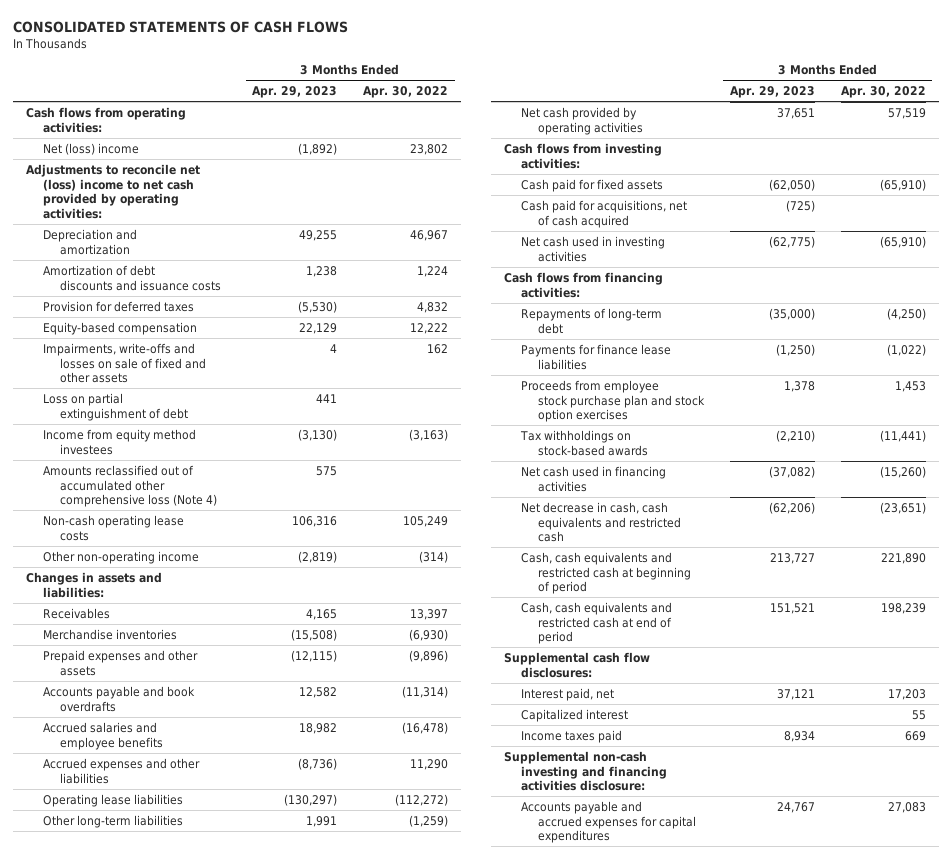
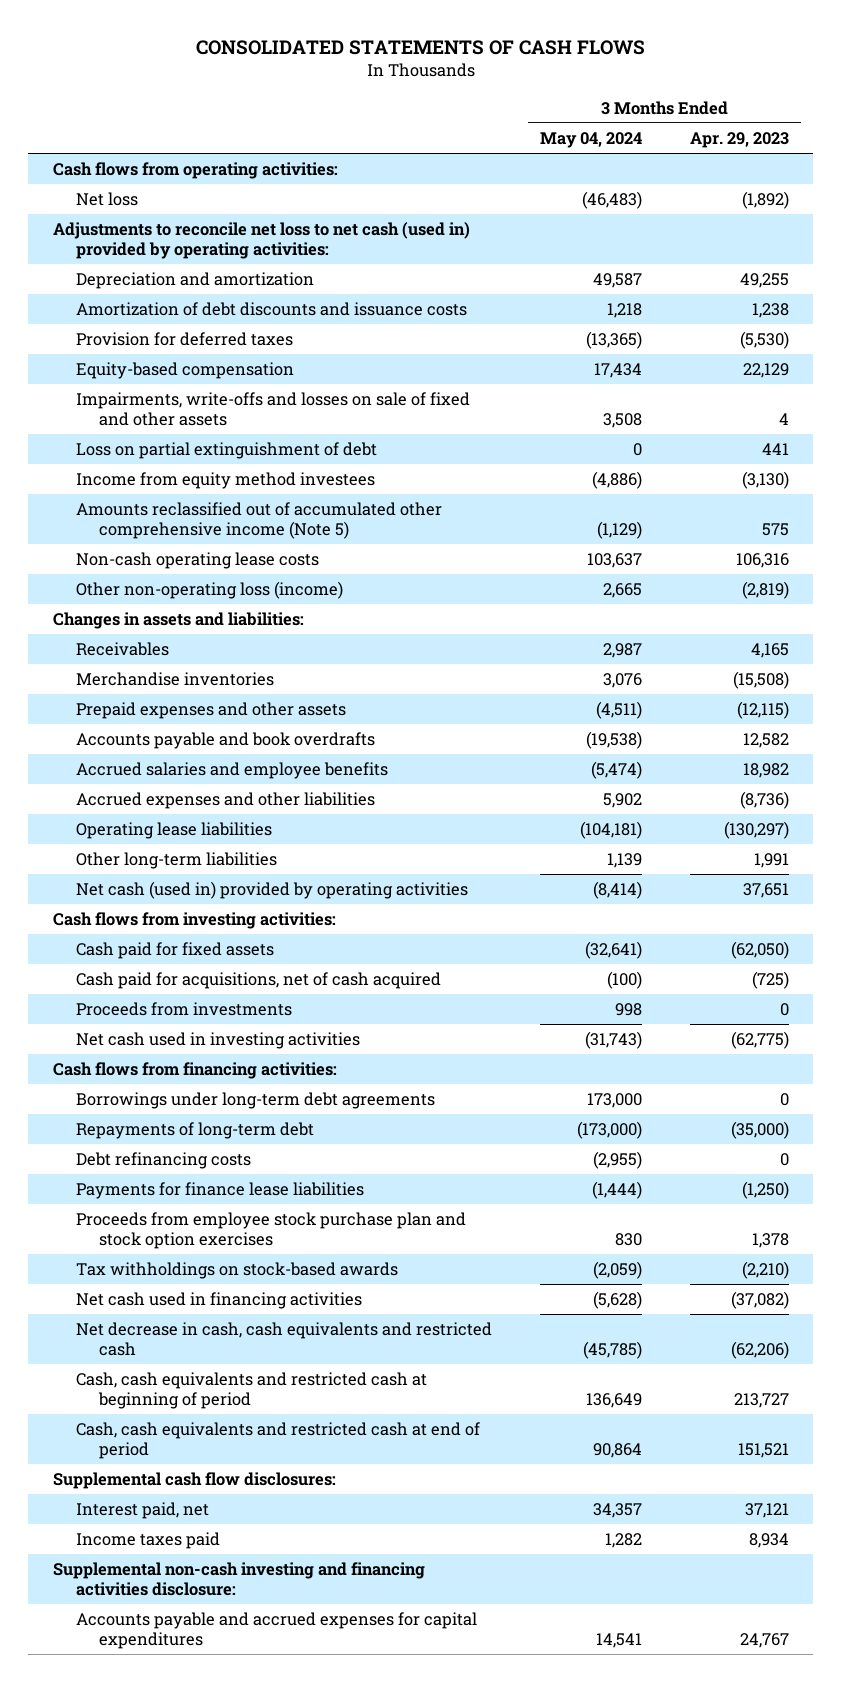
- | 3 Months Ended Apr. 29, 2023 | 3 Months Ended Apr. 30, 2022
+ | 3 Months Ended May 04, 2024 | 3 Months Ended Apr. 29, 2023
- Net (loss) income | (1,892) | 23,802
- Adjustments to reconcile net (loss) income to net cash provided by operating activities:
+ Net loss | (46,483) | (1,892)
+ Adjustments to reconcile net loss to net cash (used in) provided by operating activities:
- Amounts reclassified out of accumulated other comprehensive loss (Note 4) | 575 |
+ Amounts reclassified out of accumulated other comprehensive income (Note 5) | (1,129) | 575
- Other non-operating income | (2,819) | (314)
+ Other non-operating loss (income) | 2,665 | (2,819)
- Net cash provided by operating activities | 37,651 | 57,519
+ Net cash (used in) provided by operating activities | (8,414) | 37,651
+ Proceeds from investments | 998 | 0
+ Borrowings under long-term debt agreements | 173,000 | 0
+ Debt refinancing costs | (2,955) | 0
- Capitalized interest | | 55

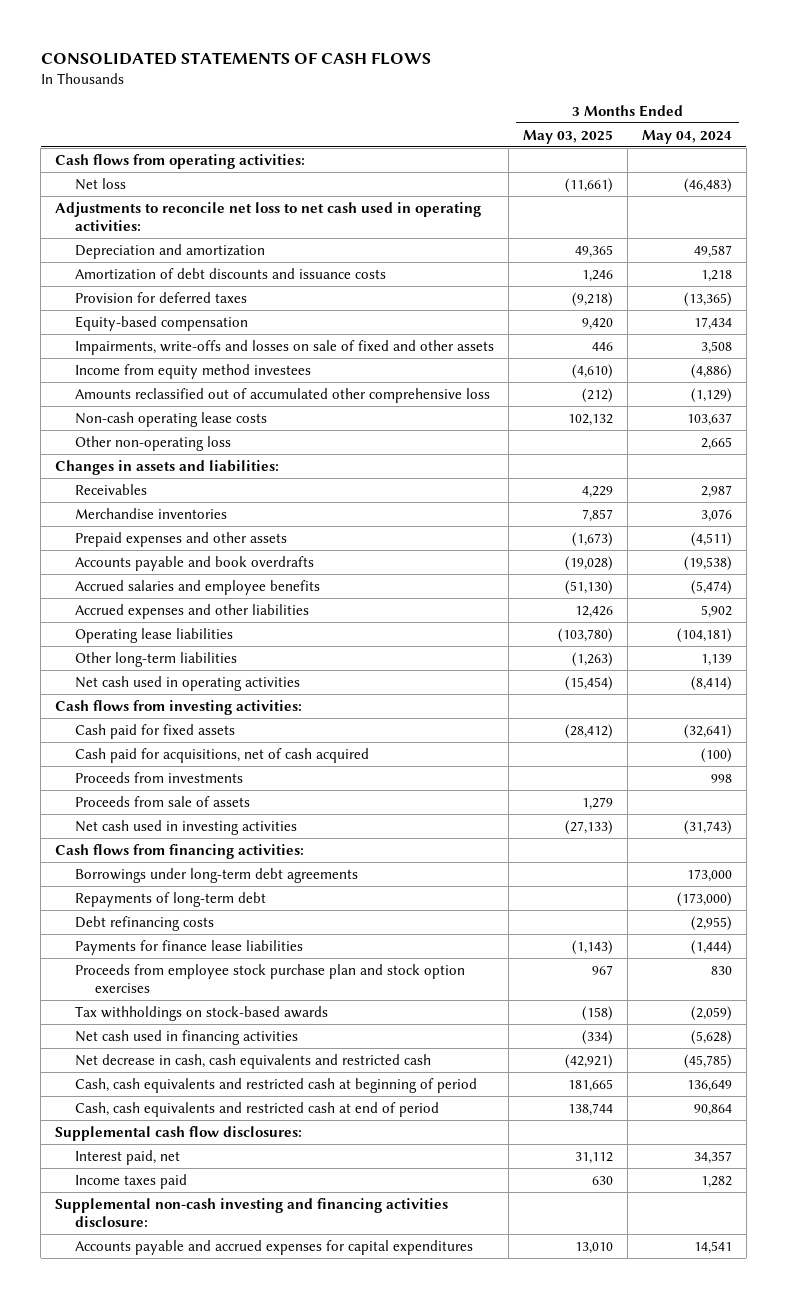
- | 3 Months Ended May 04, 2024 | 3 Months Ended Apr. 29, 2023
+ | 3 Months Ended May 03, 2025 | 3 Months Ended May 04, 2024
- Adjustments to reconcile net loss to net cash (used in) provided by operating activities:
+ Adjustments to reconcile net loss to net cash used in operating activities:
- Loss on partial extinguishment of debt | 0 | 441
- Amounts reclassified out of accumulated other comprehensive income (Note 5) | (1,129) | 575
+ Amounts reclassified out of accumulated other comprehensive loss | (212) | (1,129)
- Other non-operating loss (income) | 2,665 | (2,819)
+ Other non-operating loss | | 2,665
- Net cash (used in) provided by operating activities | (8,414) | 37,651
+ Net cash used in operating activities | (15,454) | (8,414)
+ Proceeds from sale of assets | 1,279 |

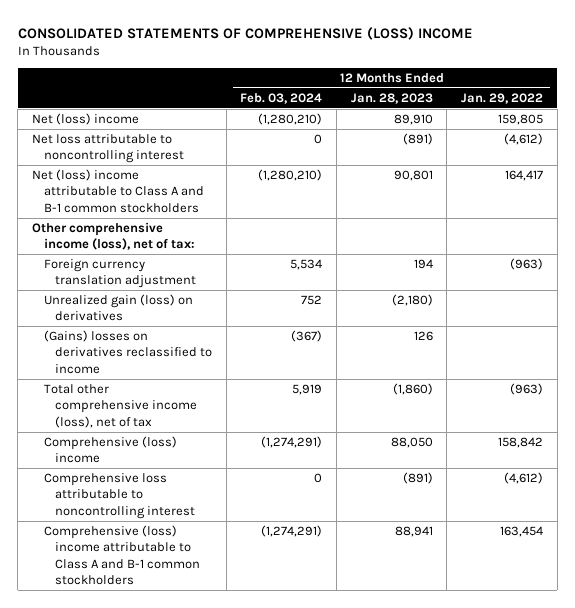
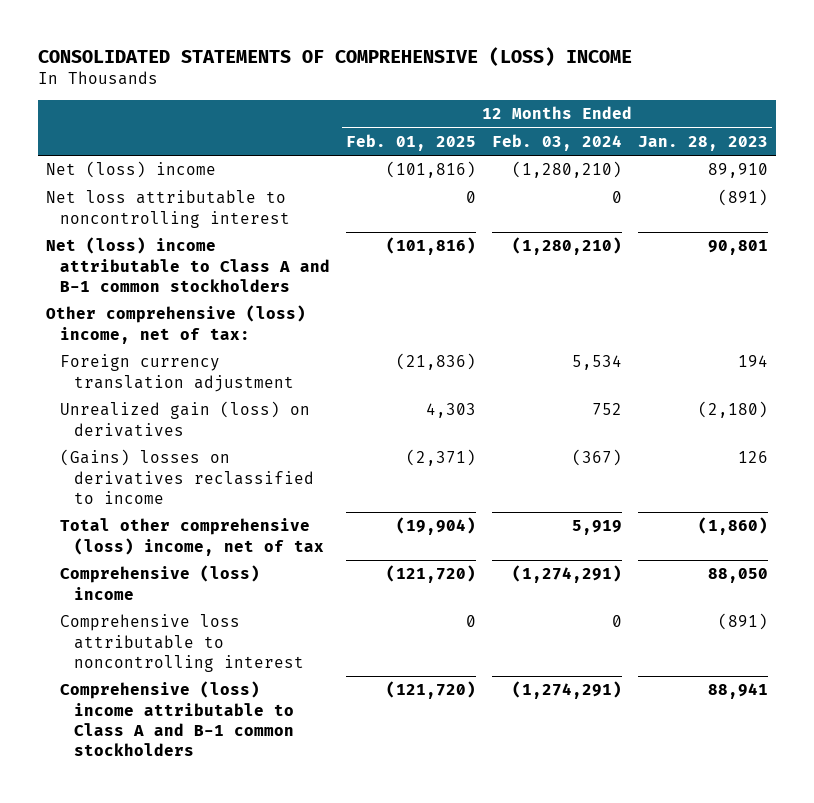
- | 12 Months Ended Feb. 03, 2024 | 12 Months Ended Jan. 28, 2023 | 12 Months Ended Jan. 29, 2022
+ | 12 Months Ended Feb. 01, 2025 | 12 Months Ended Feb. 03, 2024 | 12 Months Ended Jan. 28, 2023
- Other comprehensive income (loss), net of tax:
+ Other comprehensive (loss) income, net of tax:
- Total other comprehensive income (loss), net of tax | 5,919 | (1,860) | (963)
+ Total other comprehensive (loss) income, net of tax | (19,904) | 5,919 | (1,860)

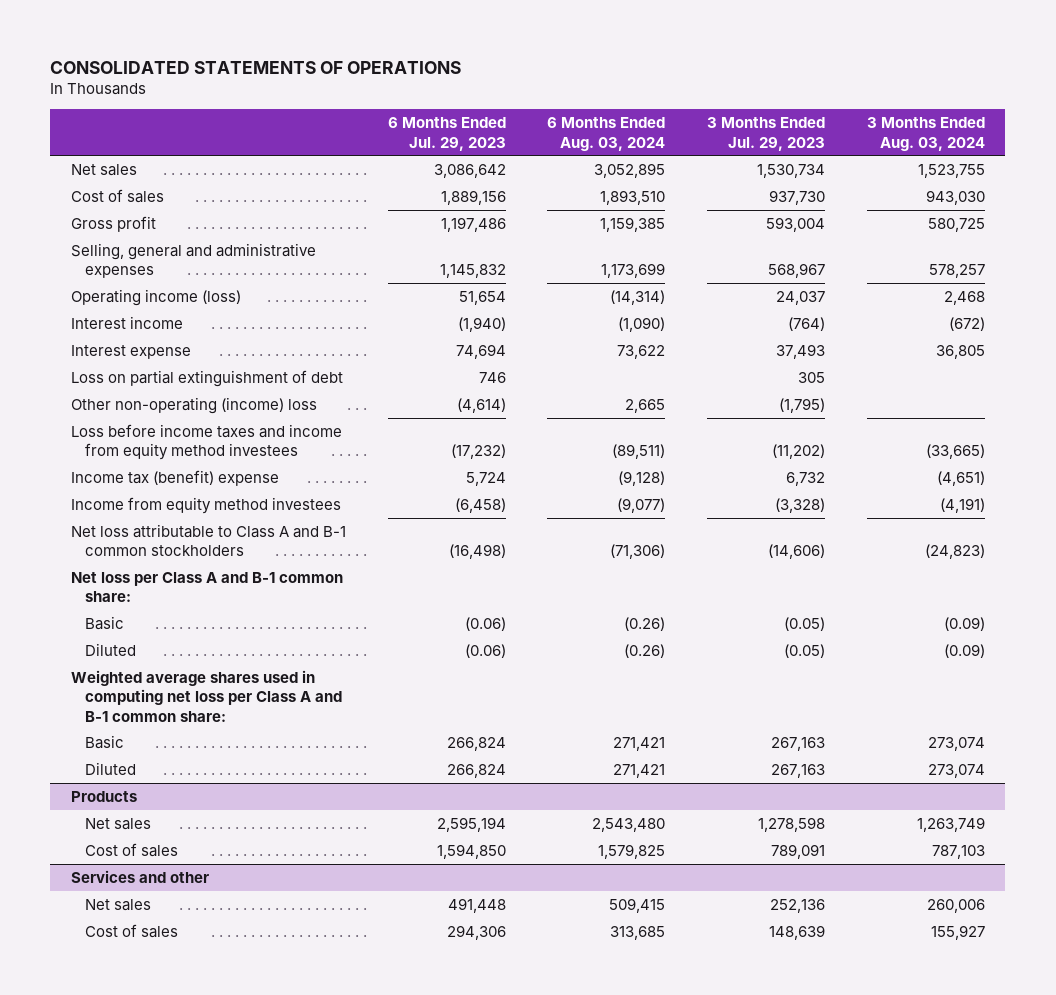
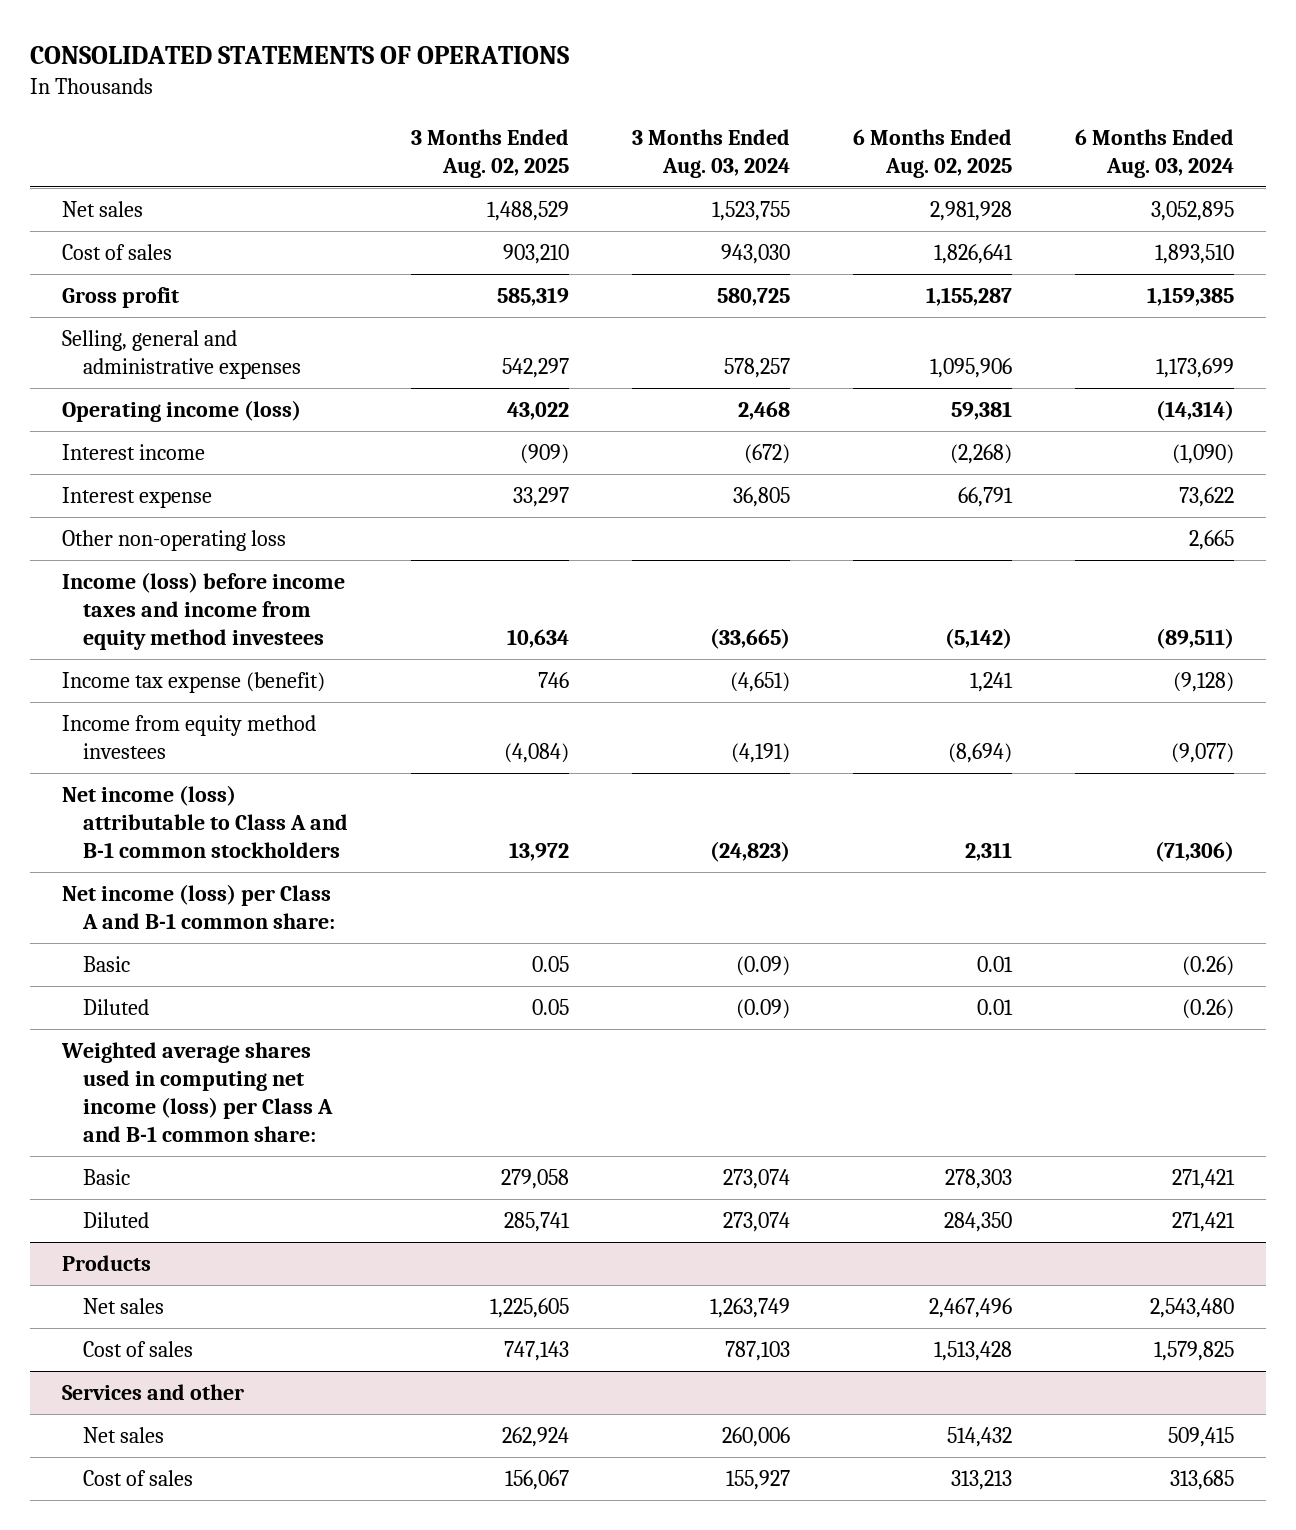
- | 6 Months Ended Jul. 29, 2023 | 6 Months Ended Aug. 03, 2024 | 3 Months Ended Jul. 29, 2023 | 3 Months Ended Aug. 03, 2024
+ | 3 Months Ended Aug. 02, 2025 | 3 Months Ended Aug. 03, 2024 | 6 Months Ended Aug. 02, 2025 | 6 Months Ended Aug. 03, 2024
- Loss on partial extinguishment of debt | 746 | | 305 |
- Other non-operating (income) loss | (4,614) | 2,665 | (1,795) |
- Loss before income taxes and income from equity method investees | (17,232) | (89,511) | (11,202) | (33,665)
- Income tax (benefit) expense | 5,724 | (9,128) | 6,732 | (4,651)
+ Other non-operating loss | | | | 2,665
+ Income (loss) before income taxes and income from equity method investees | 10,634 | (33,665) | (5,142) | (89,511)
+ Income tax expense (benefit) | 746 | (4,651) | 1,241 | (9,128)
- Net loss attributable to Class A and B-1 common stockholders | (16,498) | (71,306) | (14,606) | (24,823)
- Net loss per Class A and B-1 common share:
+ Net income (loss) attributable to Class A and B-1 common stockholders | 13,972 | (24,823) | 2,311 | (71,306)
+ Net income (loss) per Class A and B-1 common share:
- Weighted average shares used in computing net loss per Class A and B-1 common share:
+ Weighted average shares used in computing net income (loss) per Class A and B-1 common share:

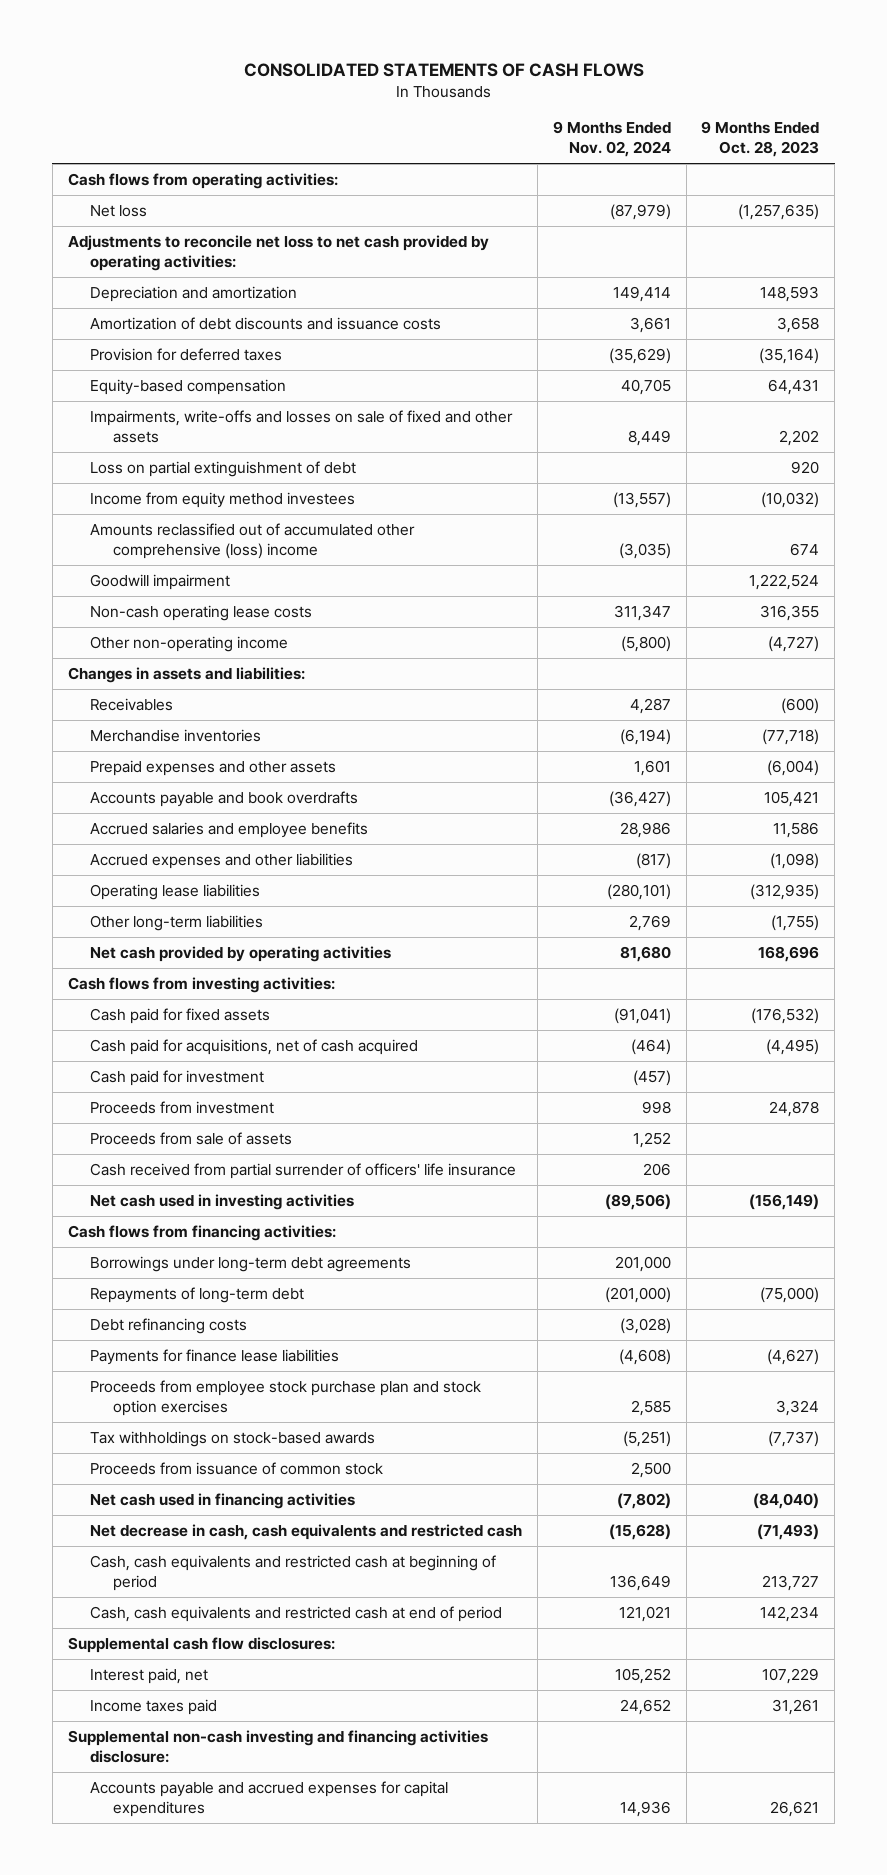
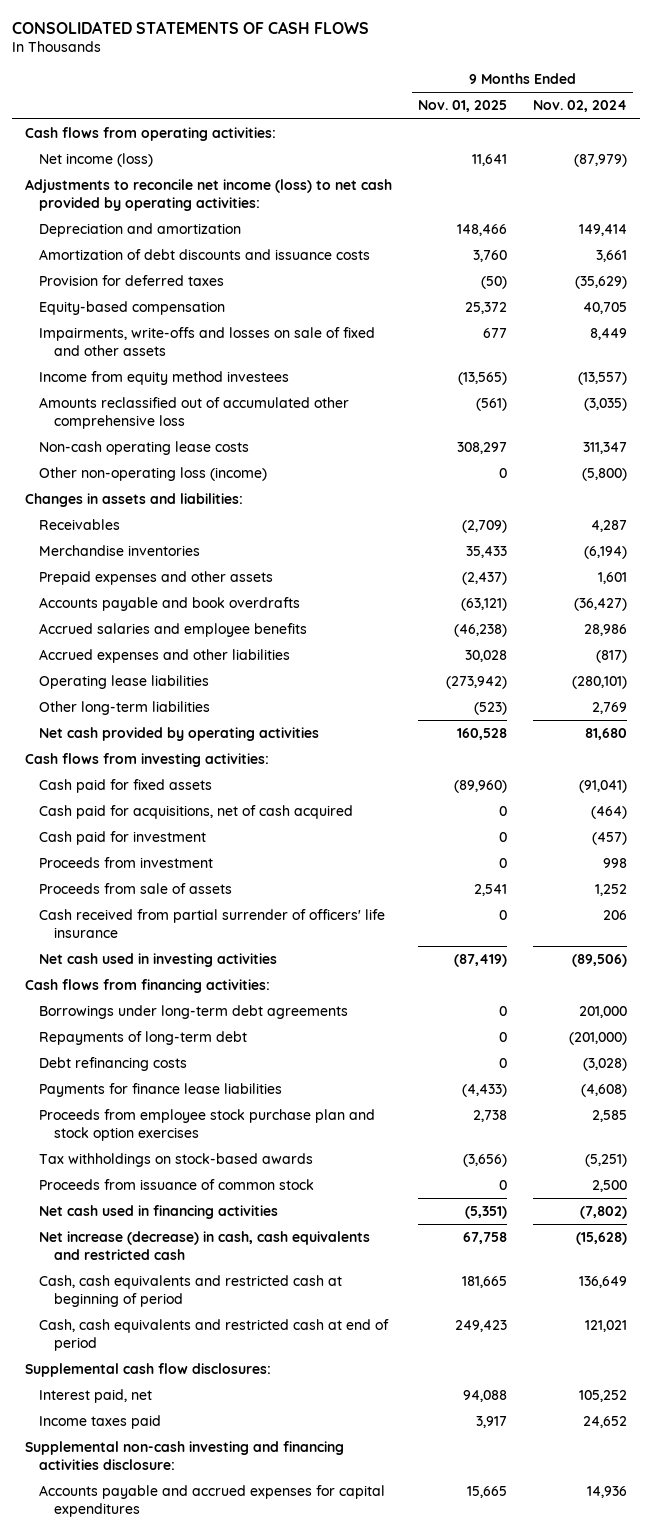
- | 9 Months Ended Nov. 02, 2024 | 9 Months Ended Oct. 28, 2023
+ | 9 Months Ended Nov. 01, 2025 | 9 Months Ended Nov. 02, 2024
- Net loss | (87,979) | (1,257,635)
- Adjustments to reconcile net loss to net cash provided by operating activities:
+ Net income (loss) | 11,641 | (87,979)
+ Adjustments to reconcile net income (loss) to net cash provided by operating activities:
- Loss on partial extinguishment of debt | | 920
- Amounts reclassified out of accumulated other comprehensive (loss) income | (3,035) | 674
- Goodwill impairment | | 1,222,524
+ Amounts reclassified out of accumulated other comprehensive loss | (561) | (3,035)
- Other non-operating income | (5,800) | (4,727)
+ Other non-operating loss (income) | 0 | (5,800)
- Net decrease in cash, cash equivalents and restricted cash | (15,628) | (71,493)
+ Net increase (decrease) in cash, cash equivalents and restricted cash | 67,758 | (15,628)

